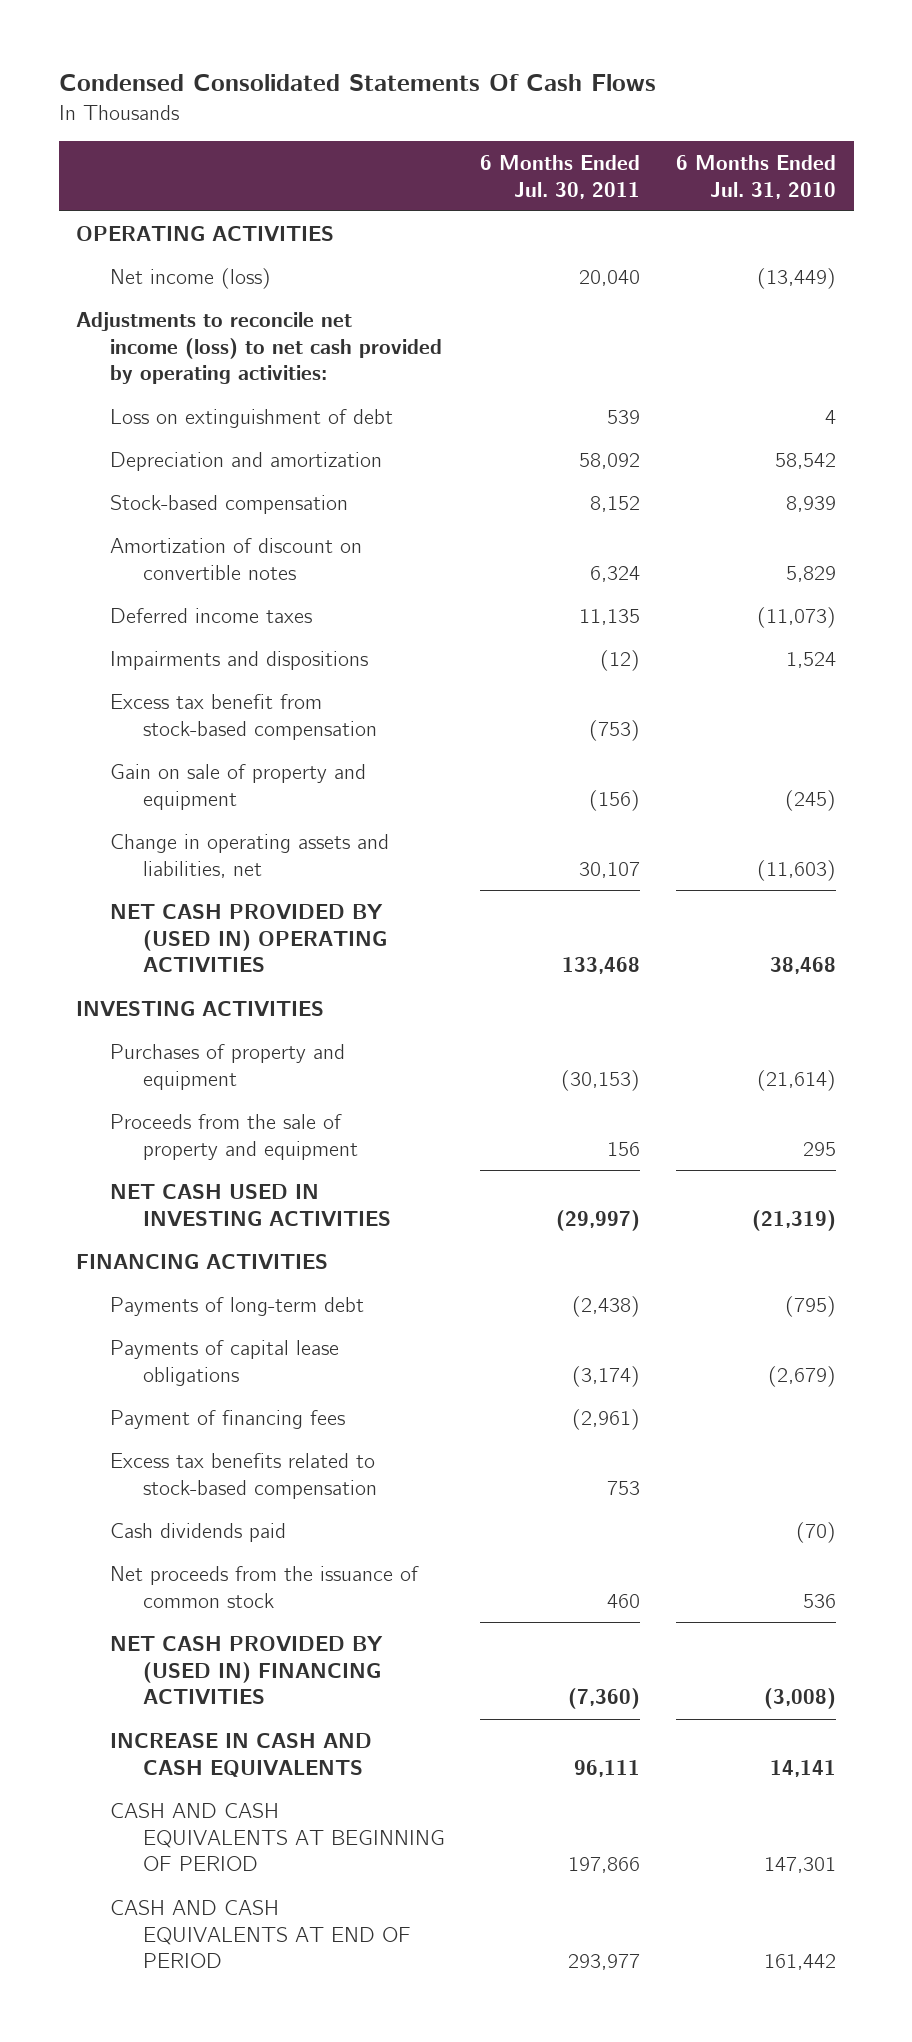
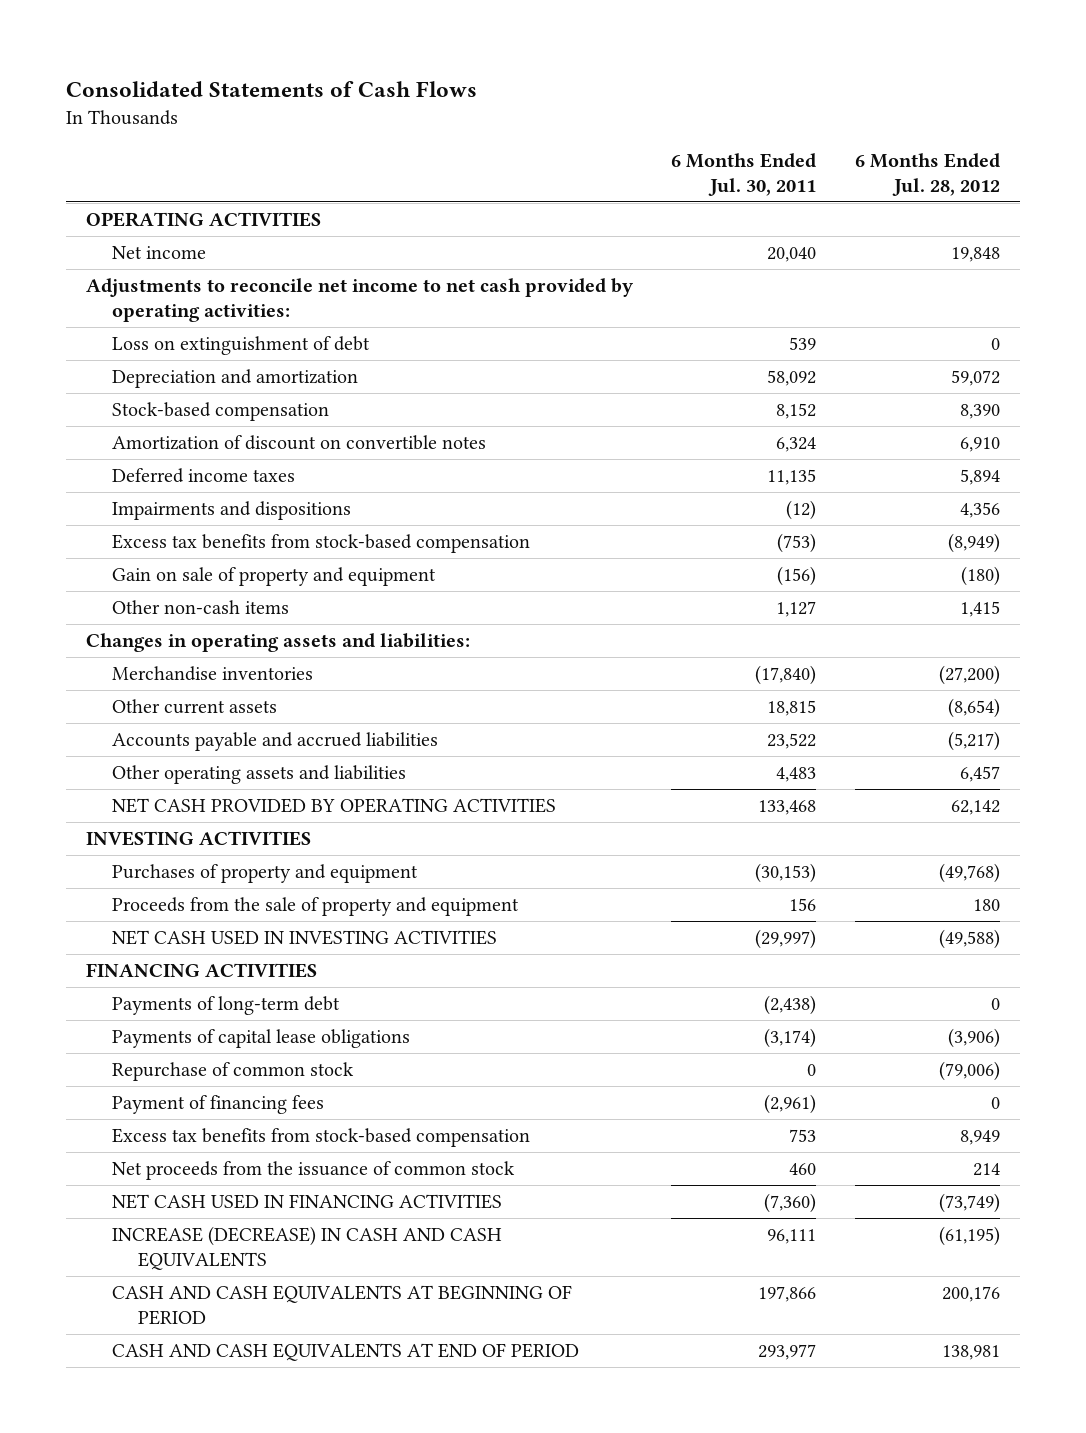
- Condensed Consolidated Statements Of Cash Flows
+ Consolidated Statements of Cash Flows
- | 6 Months Ended Jul. 30, 2011 | 6 Months Ended Jul. 31, 2010
+ | 6 Months Ended Jul. 30, 2011 | 6 Months Ended Jul. 28, 2012
- Net income (loss) | 20,040 | (13,449)
- Adjustments to reconcile net income (loss) to net cash provided by operating activities:
+ Net income | 20,040 | 19,848
+ Adjustments to reconcile net income to net cash provided by operating activities:
- Excess tax benefit from stock-based compensation | (753) |
+ Excess tax benefits from stock-based compensation | (753) | (8,949)
- Change in operating assets and liabilities, net | 30,107 | (11,603)
- NET CASH PROVIDED BY (USED IN) OPERATING ACTIVITIES | 133,468 | 38,468
+ Other non-cash items | 1,127 | 1,415
+ Changes in operating assets and liabilities:
+ Merchandise inventories | (17,840) | (27,200)
+ Other current assets | 18,815 | (8,654)
+ Accounts payable and accrued liabilities | 23,522 | (5,217)
+ Other operating assets and liabilities | 4,483 | 6,457
+ NET CASH PROVIDED BY OPERATING ACTIVITIES | 133,468 | 62,142
+ Repurchase of common stock | 0 | (79,006)
- Excess tax benefits related to stock-based compensation | 753 |
- Cash dividends paid | | (70)
+ Excess tax benefits from stock-based compensation | 753 | 8,949
- NET CASH PROVIDED BY (USED IN) FINANCING ACTIVITIES | (7,360) | (3,008)
- INCREASE IN CASH AND CASH EQUIVALENTS | 96,111 | 14,141
+ NET CASH USED IN FINANCING ACTIVITIES | (7,360) | (73,749)
+ INCREASE (DECREASE) IN CASH AND CASH EQUIVALENTS | 96,111 | (61,195)

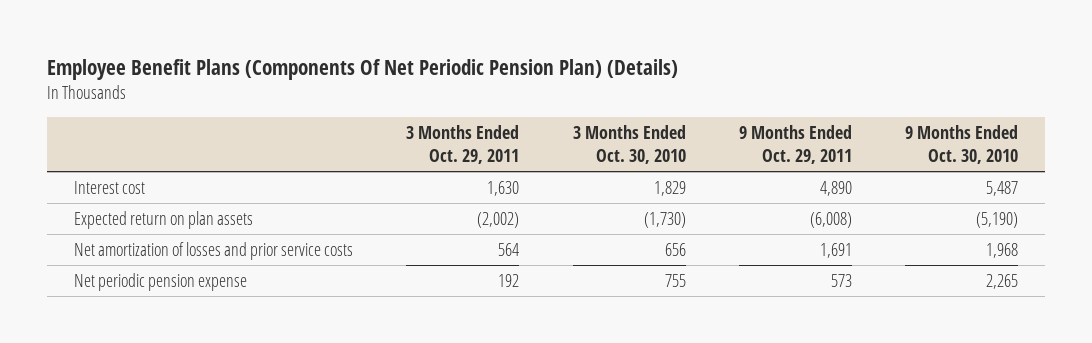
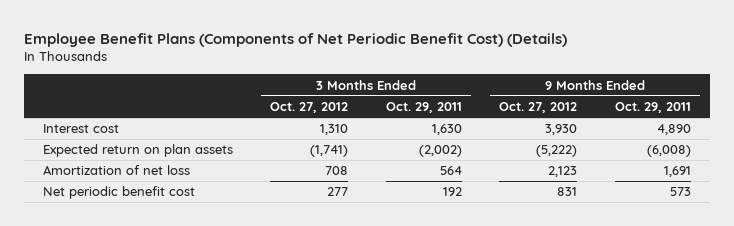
- Employee Benefit Plans (Components Of Net Periodic Pension Plan) (Details)
+ Employee Benefit Plans (Components of Net Periodic Benefit Cost) (Details)
- | 3 Months Ended Oct. 29, 2011 | 3 Months Ended Oct. 30, 2010 | 9 Months Ended Oct. 29, 2011 | 9 Months Ended Oct. 30, 2010
+ | 3 Months Ended Oct. 27, 2012 | 3 Months Ended Oct. 29, 2011 | 9 Months Ended Oct. 27, 2012 | 9 Months Ended Oct. 29, 2011
- Net amortization of losses and prior service costs | 564 | 656 | 1,691 | 1,968
- Net periodic pension expense | 192 | 755 | 573 | 2,265
+ Amortization of net loss | 708 | 564 | 2,123 | 1,691
+ Net periodic benefit cost | 277 | 192 | 831 | 573

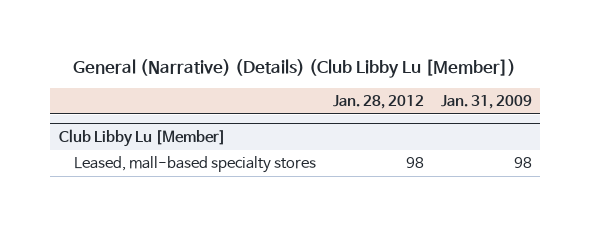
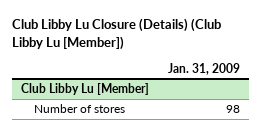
- General (Narrative) (Details) (Club Libby Lu [Member])
+ Club Libby Lu Closure (Details) (Club Libby Lu [Member])
- | Jan. 28, 2012 | Jan. 31, 2009
+ | Jan. 31, 2009
@ Club Libby Lu [Member]
- Leased, mall-based specialty stores | 98 | 98
+ Number of stores | 98

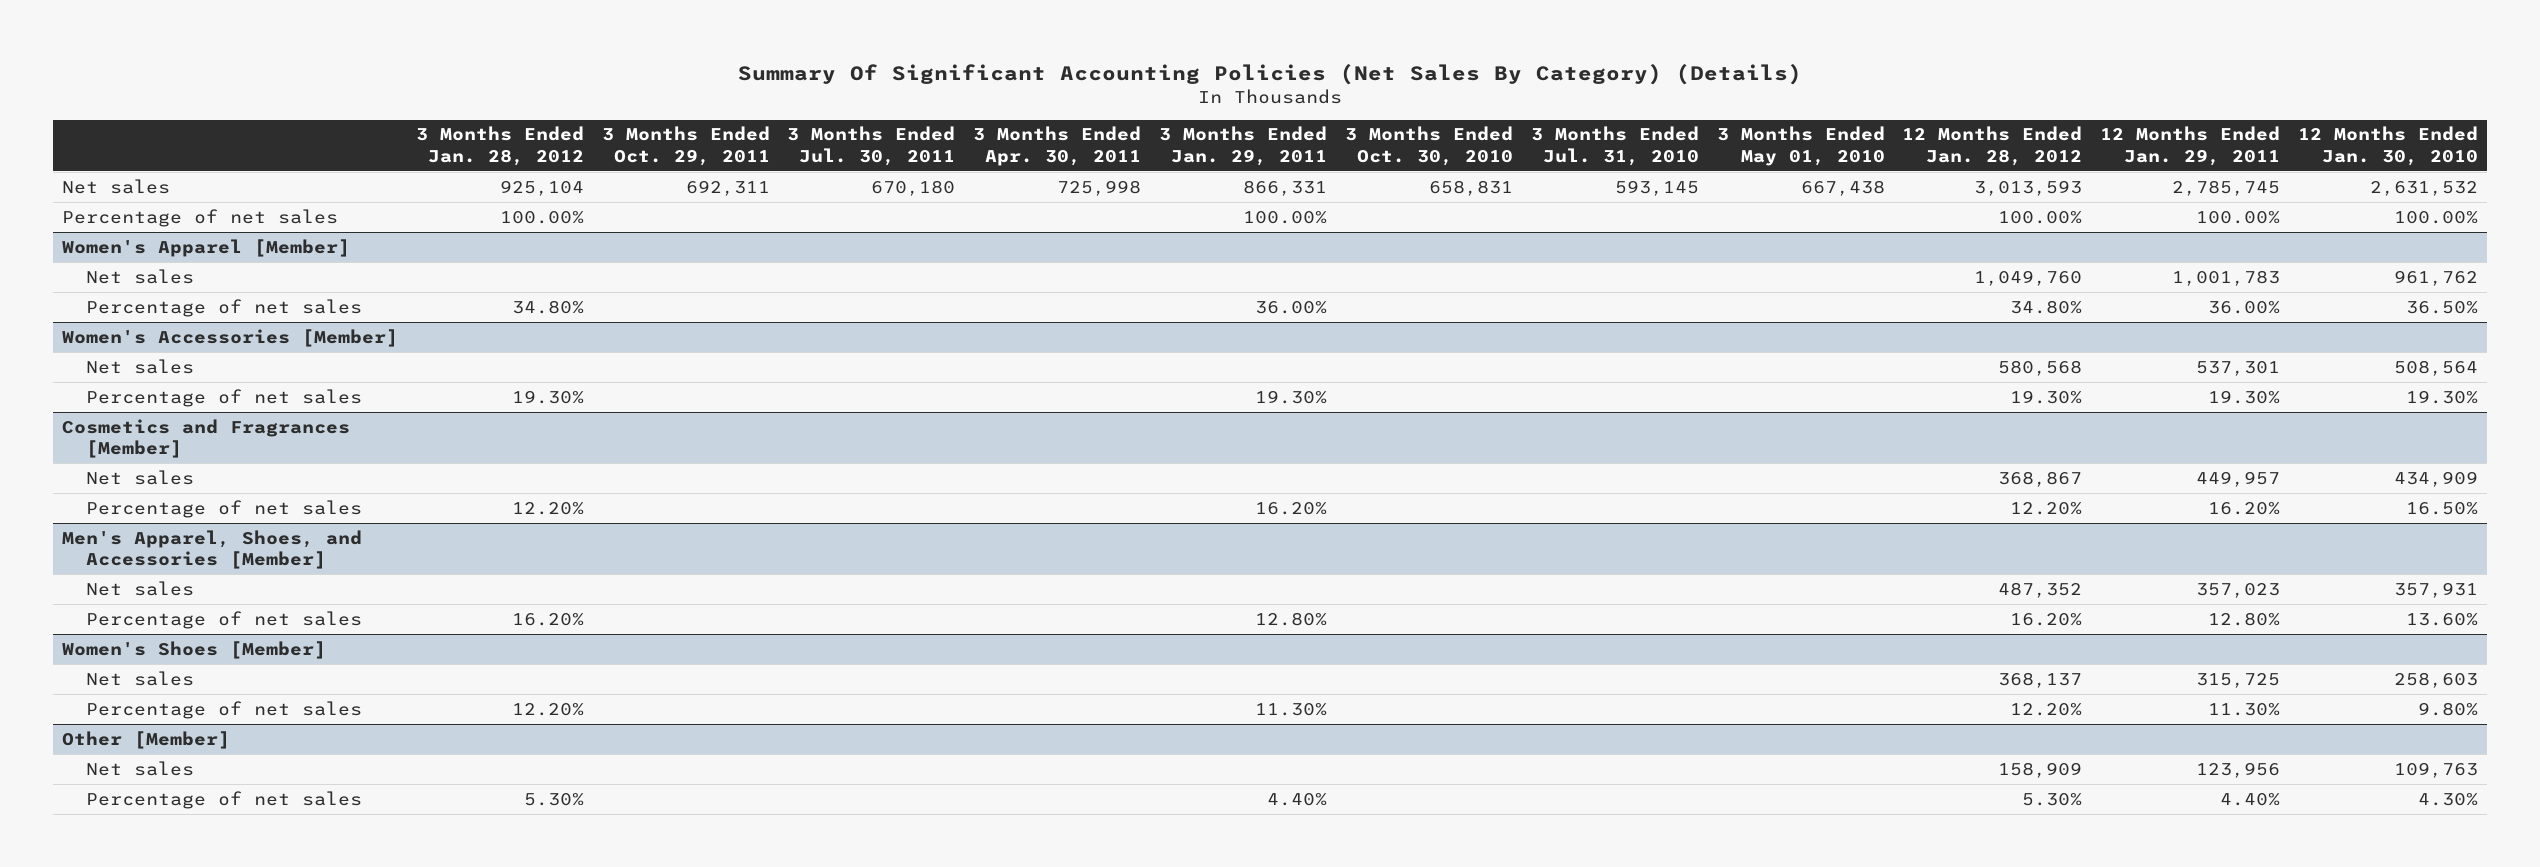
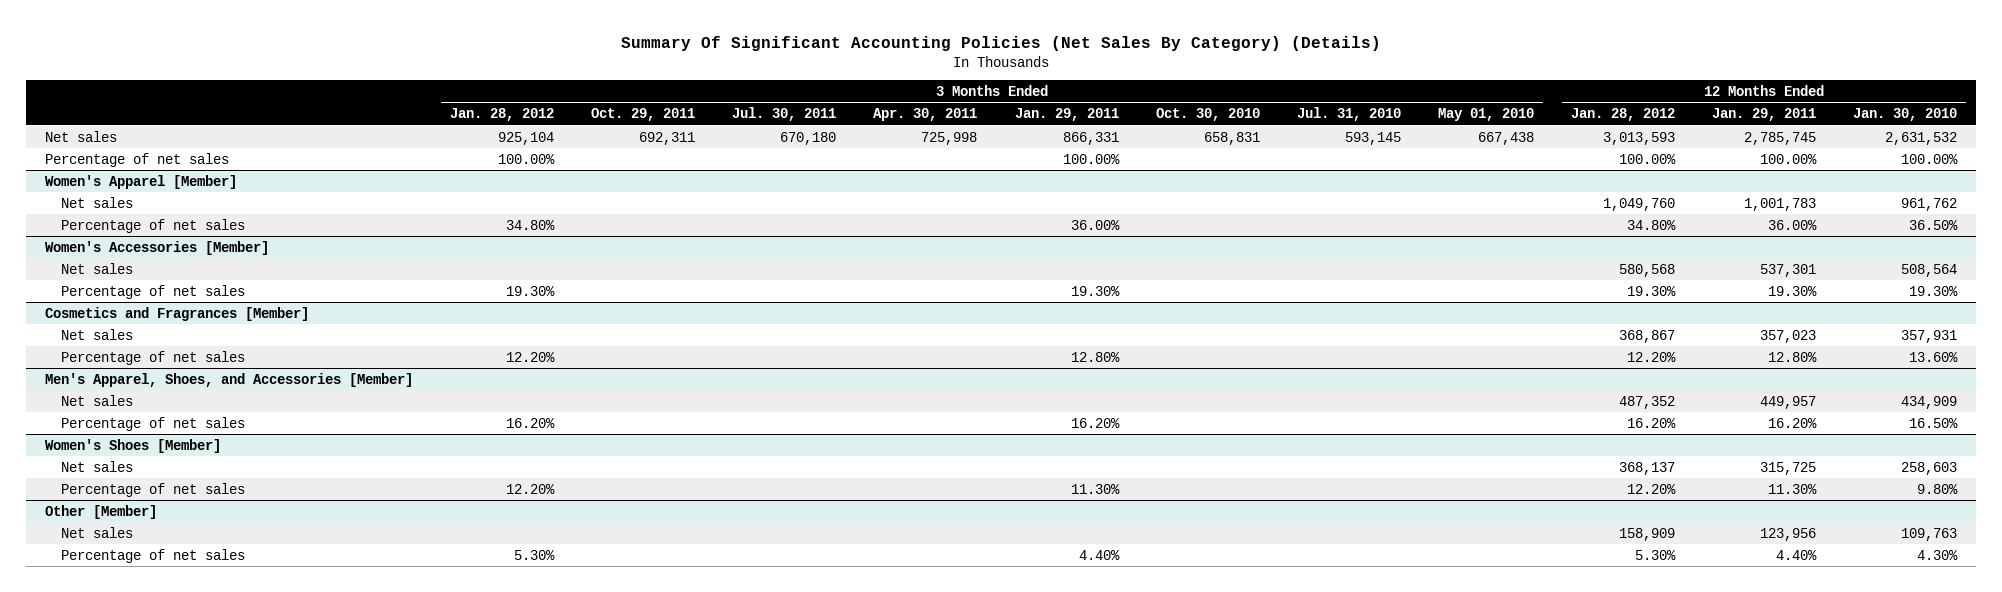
@ Cosmetics and Fragrances [Member]
- Net sales | | | | | | | | | 368,867 | 449,957 | 434,909
- Percentage of net sales | 12.20% | | | | 16.20% | | | | 12.20% | 16.20% | 16.50%
+ Net sales | | | | | | | | | 368,867 | 357,023 | 357,931
+ Percentage of net sales | 12.20% | | | | 12.80% | | | | 12.20% | 12.80% | 13.60%
@ Men's Apparel, Shoes, and Accessories [Member]
- Net sales | | | | | | | | | 487,352 | 357,023 | 357,931
- Percentage of net sales | 16.20% | | | | 12.80% | | | | 16.20% | 12.80% | 13.60%
+ Net sales | | | | | | | | | 487,352 | 449,957 | 434,909
+ Percentage of net sales | 16.20% | | | | 16.20% | | | | 16.20% | 16.20% | 16.50%

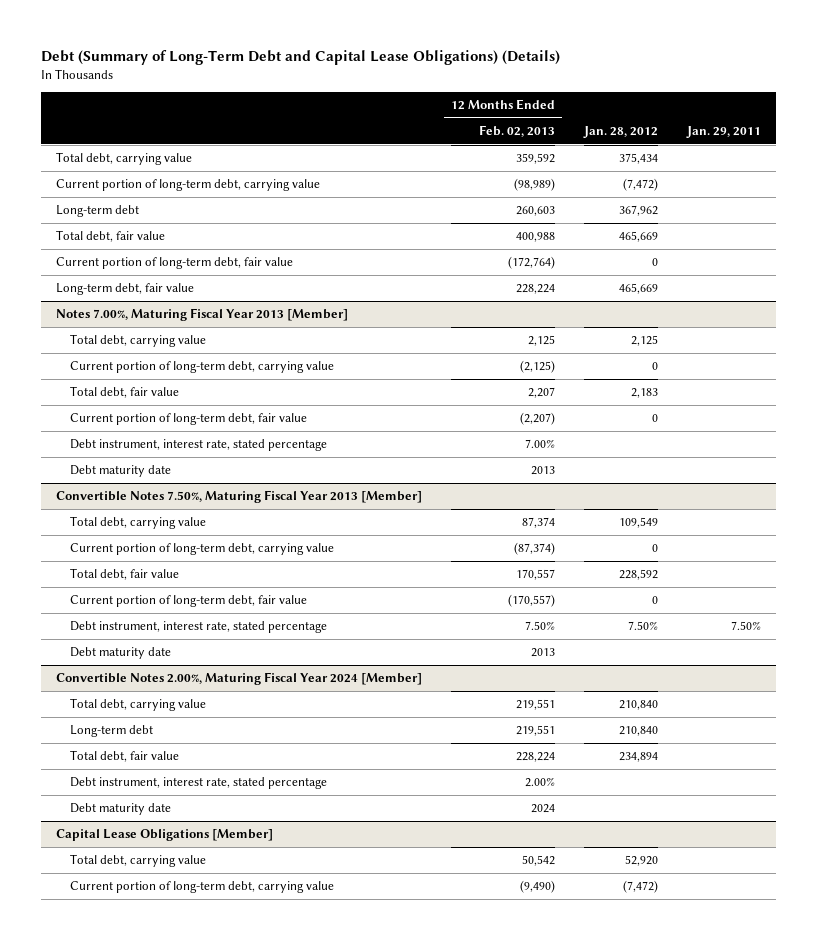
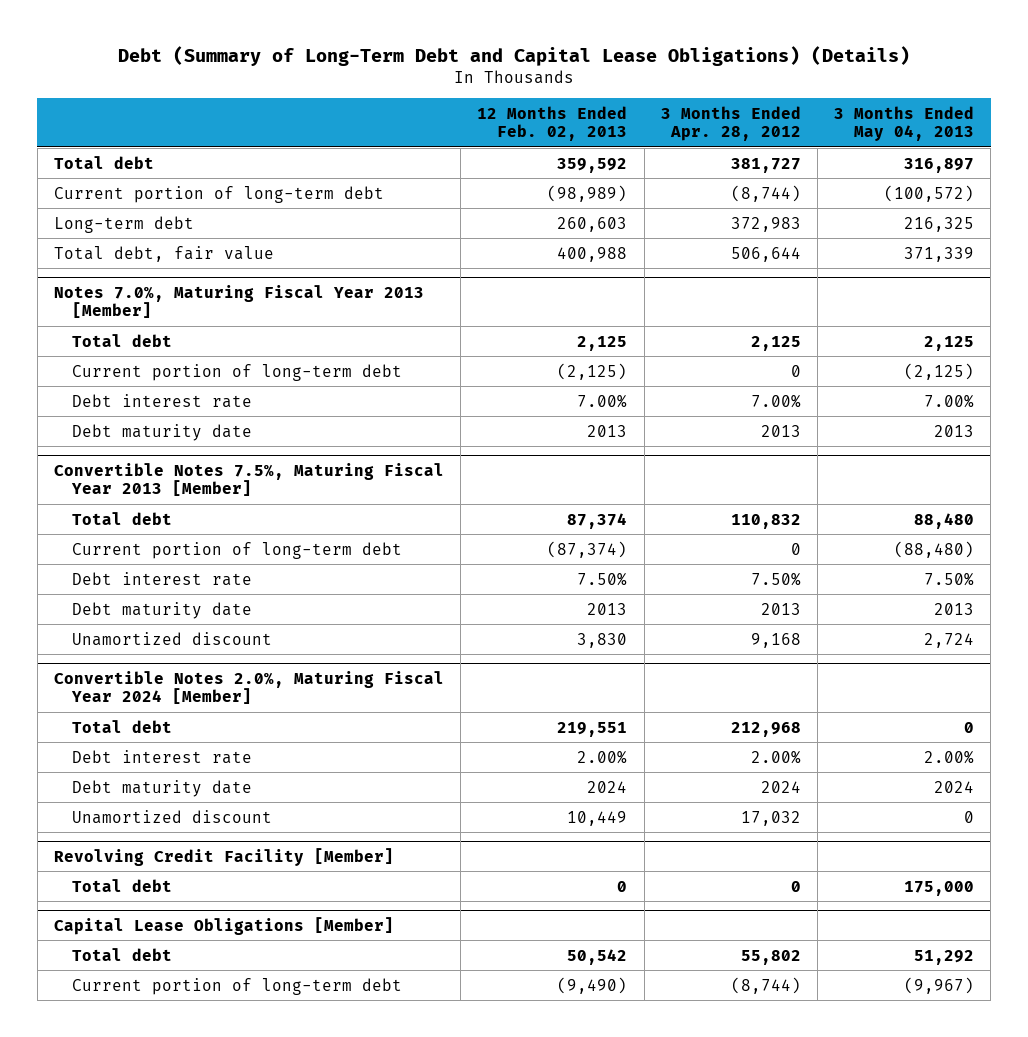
- | 12 Months Ended Feb. 02, 2013 | Jan. 28, 2012 | Jan. 29, 2011
+ | 12 Months Ended Feb. 02, 2013 | 3 Months Ended Apr. 28, 2012 | 3 Months Ended May 04, 2013
- Total debt, carrying value | 359,592 | 375,434 |
- Current portion of long-term debt, carrying value | (98,989) | (7,472) |
+ Total debt | 359,592 | 381,727 | 316,897
+ Current portion of long-term debt | (98,989) | (8,744) | (100,572)
- Current portion of long-term debt, fair value | (172,764) | 0 |
- Long-term debt, fair value | 228,224 | 465,669 |
- Notes 7.00%, Maturing Fiscal Year 2013 [Member]
- Total debt, carrying value | 2,125 | 2,125 |
- Current portion of long-term debt, carrying value | (2,125) | 0 |
- Total debt, fair value | 2,207 | 2,183 |
- Current portion of long-term debt, fair value | (2,207) | 0 |
- Debt instrument, interest rate, stated percentage | 7.00% | |
+ Notes 7.0%, Maturing Fiscal Year 2013 [Member]
+ Total debt | 2,125 | 2,125 | 2,125
+ Current portion of long-term debt | (2,125) | 0 | (2,125)
+ Debt interest rate | 7.00% | 7.00% | 7.00%
- Convertible Notes 7.50%, Maturing Fiscal Year 2013 [Member]
- Total debt, carrying value | 87,374 | 109,549 |
- Current portion of long-term debt, carrying value | (87,374) | 0 |
- Total debt, fair value | 170,557 | 228,592 |
- Current portion of long-term debt, fair value | (170,557) | 0 |
- Debt instrument, interest rate, stated percentage | 7.50% | 7.50% | 7.50%
+ Convertible Notes 7.5%, Maturing Fiscal Year 2013 [Member]
+ Total debt | 87,374 | 110,832 | 88,480
+ Current portion of long-term debt | (87,374) | 0 | (88,480)
+ Debt interest rate | 7.50% | 7.50% | 7.50%
- Convertible Notes 2.00%, Maturing Fiscal Year 2024 [Member]
- Total debt, carrying value | 219,551 | 210,840 |
- Long-term debt | 219,551 | 210,840 |
- Total debt, fair value | 228,224 | 234,894 |
- Debt instrument, interest rate, stated percentage | 2.00% | |
+ Unamortized discount | 3,830 | 9,168 | 2,724
+ Convertible Notes 2.0%, Maturing Fiscal Year 2024 [Member]
+ Total debt | 219,551 | 212,968 | 0
+ Debt interest rate | 2.00% | 2.00% | 2.00%
+ Unamortized discount | 10,449 | 17,032 | 0
+ Revolving Credit Facility [Member]
+ Total debt | 0 | 0 | 175,000
@ Capital Lease Obligations [Member]
- Total debt, carrying value | 50,542 | 52,920 |
- Current portion of long-term debt, carrying value | (9,490) | (7,472) |
+ Total debt | 50,542 | 55,802 | 51,292
+ Current portion of long-term debt | (9,490) | (8,744) | (9,967)

